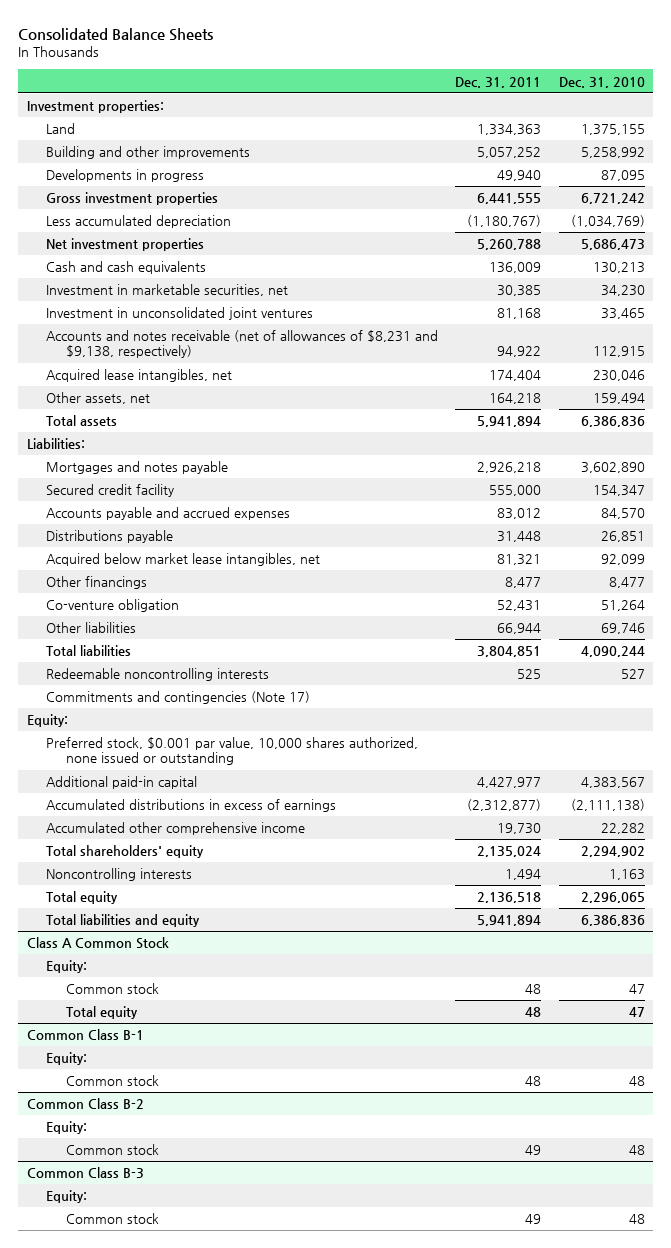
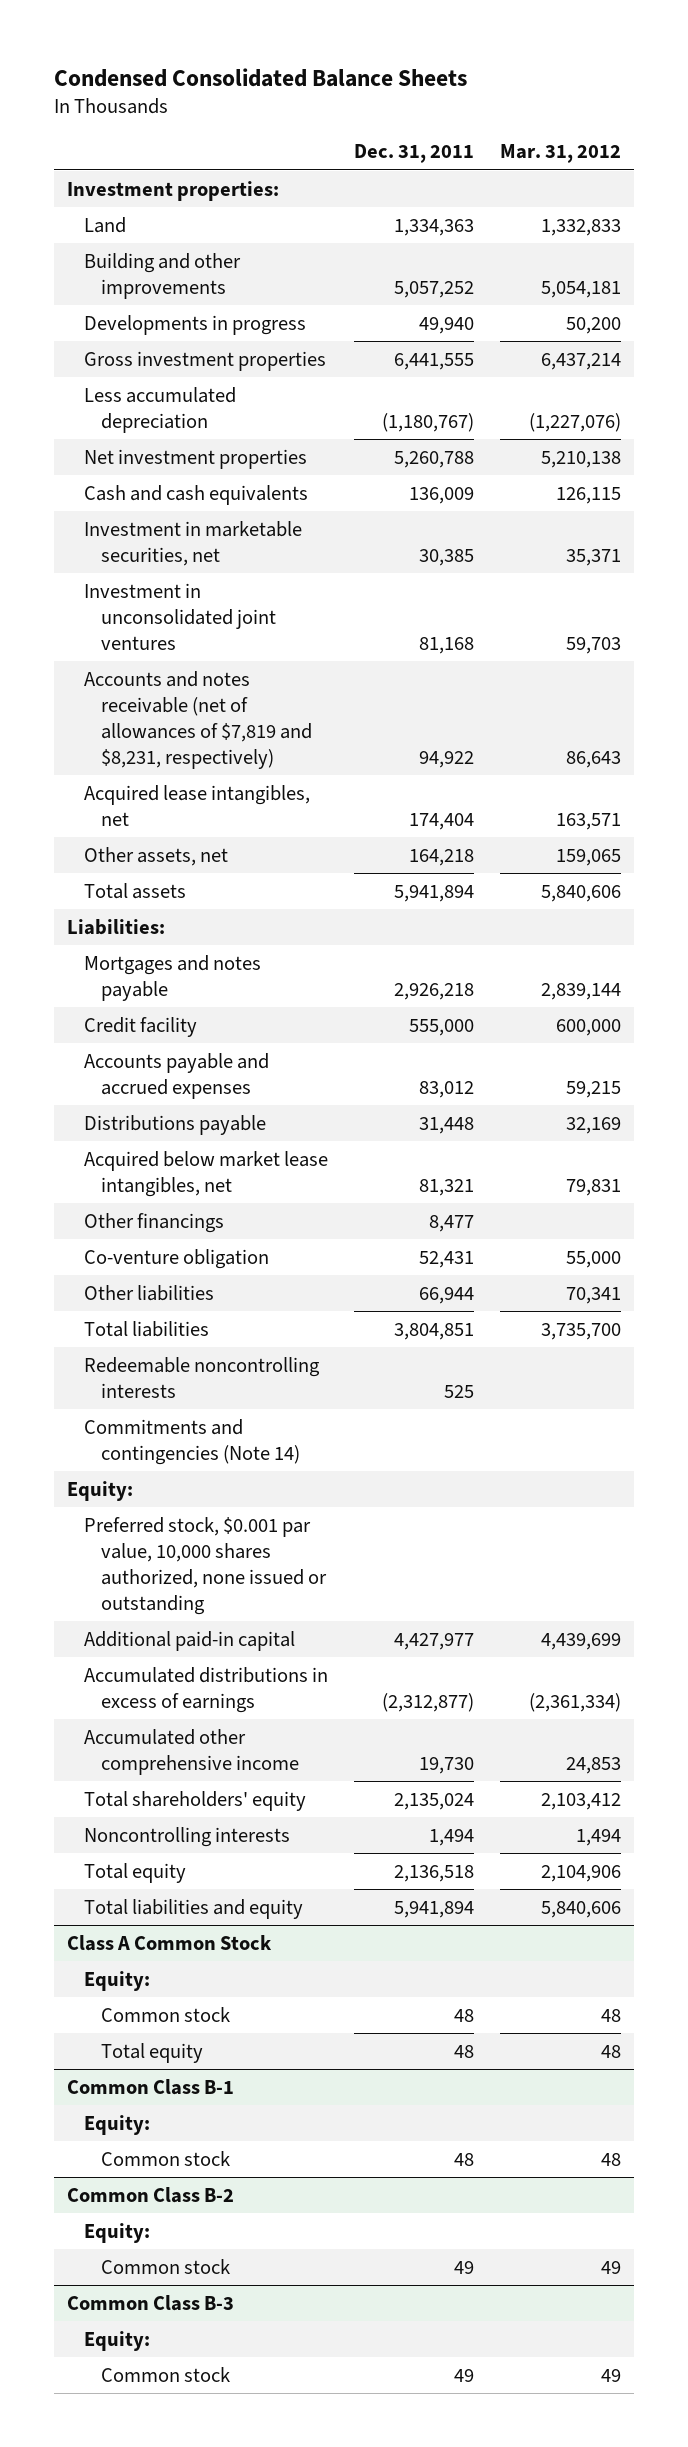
- Consolidated Balance Sheets
+ Condensed Consolidated Balance Sheets
- | Dec. 31, 2011 | Dec. 31, 2010
+ | Dec. 31, 2011 | Mar. 31, 2012
- Accounts and notes receivable (net of allowances of $8,231 and $9,138, respectively) | 94,922 | 112,915
+ Accounts and notes receivable (net of allowances of $7,819 and $8,231, respectively) | 94,922 | 86,643
- Secured credit facility | 555,000 | 154,347
+ Credit facility | 555,000 | 600,000
- Commitments and contingencies (Note 17)
+ Commitments and contingencies (Note 14)

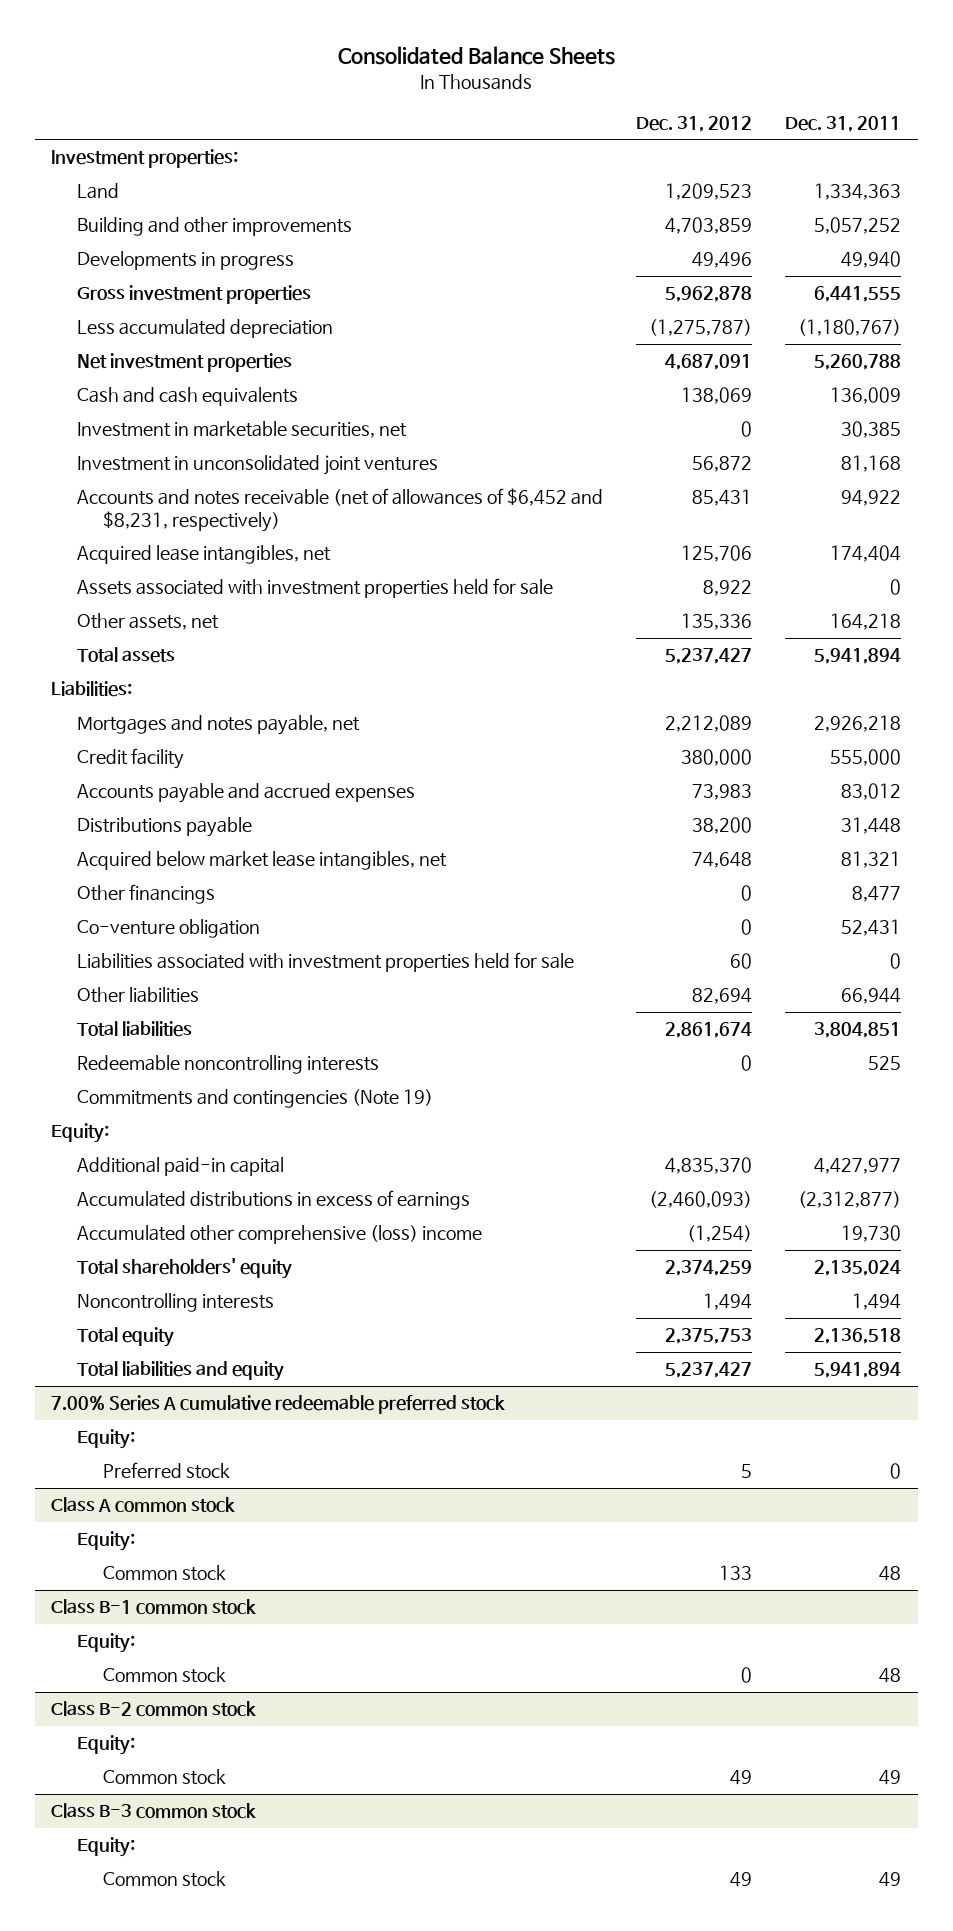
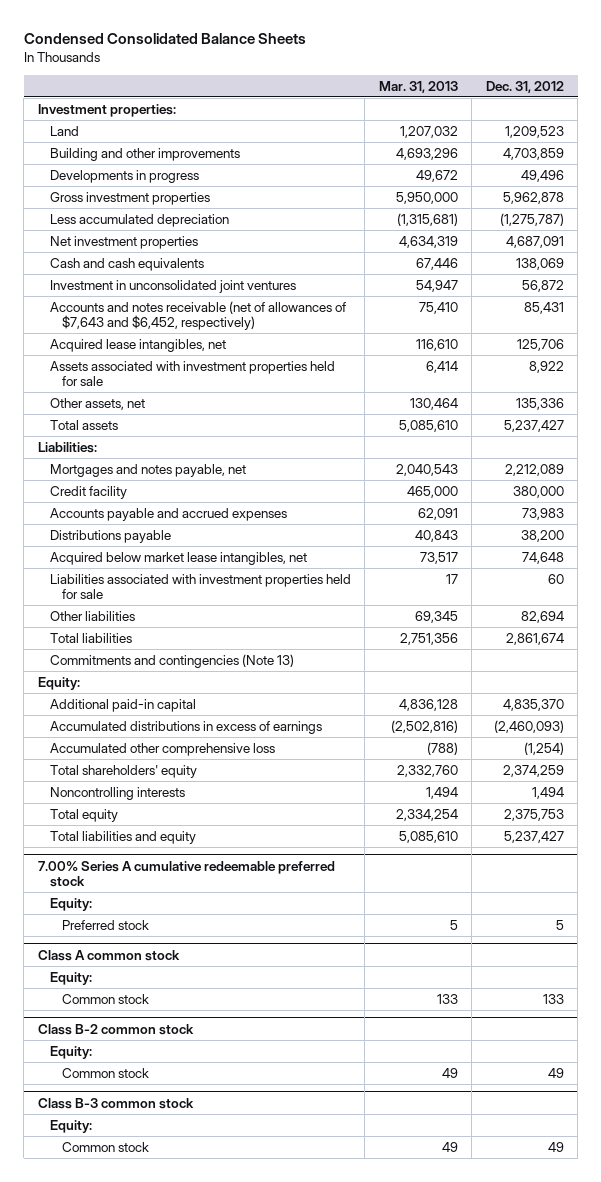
- Consolidated Balance Sheets
+ Condensed Consolidated Balance Sheets
- | Dec. 31, 2012 | Dec. 31, 2011
+ | Mar. 31, 2013 | Dec. 31, 2012
- Investment in marketable securities, net | 0 | 30,385
- Accounts and notes receivable (net of allowances of $6,452 and $8,231, respectively) | 85,431 | 94,922
+ Accounts and notes receivable (net of allowances of $7,643 and $6,452, respectively) | 75,410 | 85,431
- Other financings | 0 | 8,477
- Co-venture obligation | 0 | 52,431
- Redeemable noncontrolling interests | 0 | 525
- Commitments and contingencies (Note 19)
+ Commitments and contingencies (Note 13)
- Accumulated other comprehensive (loss) income | (1,254) | 19,730
+ Accumulated other comprehensive loss | (788) | (1,254)
- Class B-1 common stock
- Equity:
- Common stock | 0 | 48

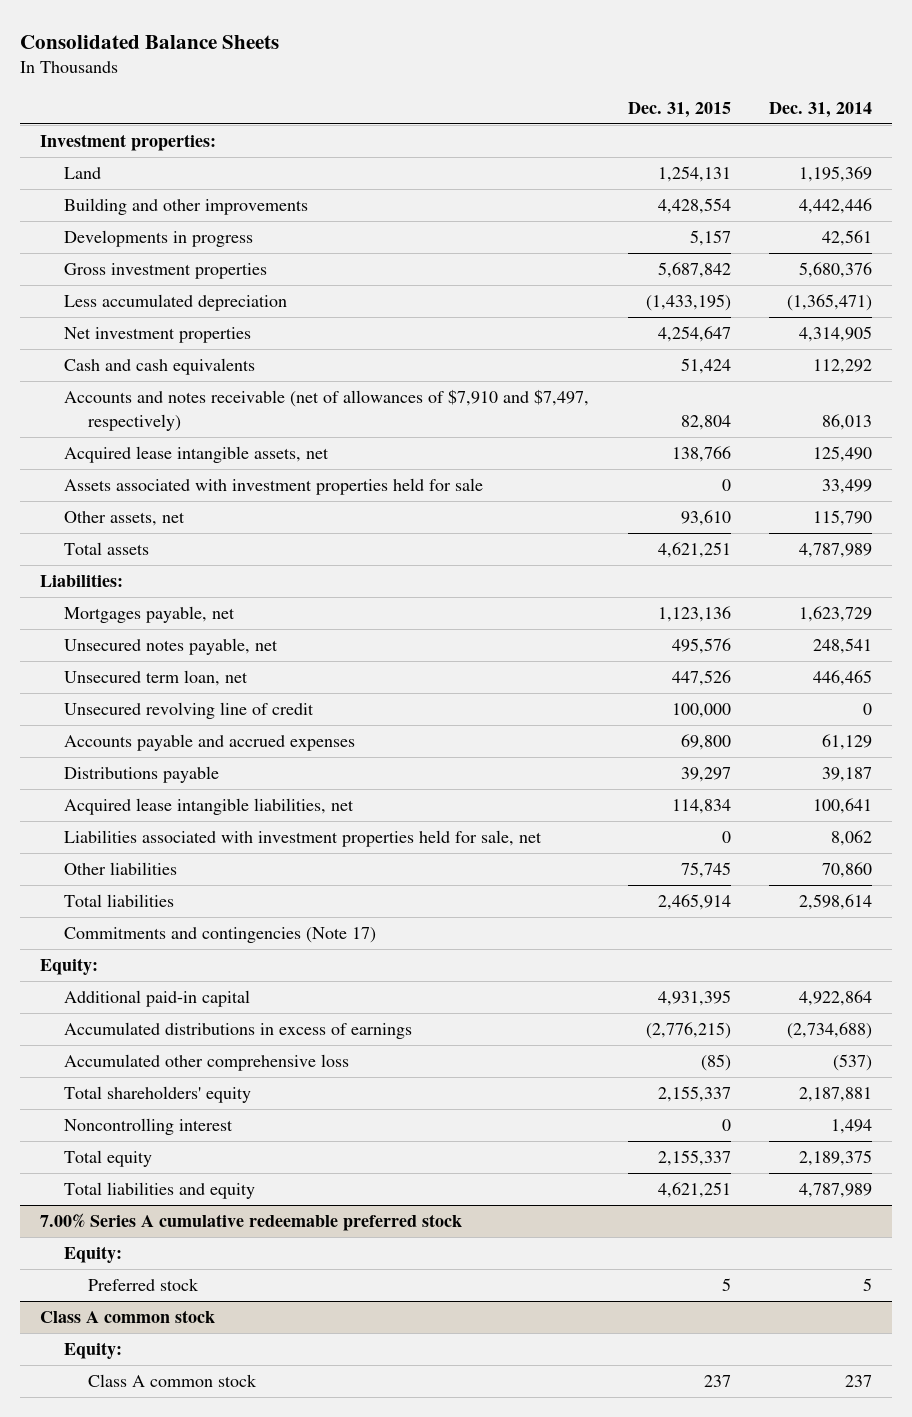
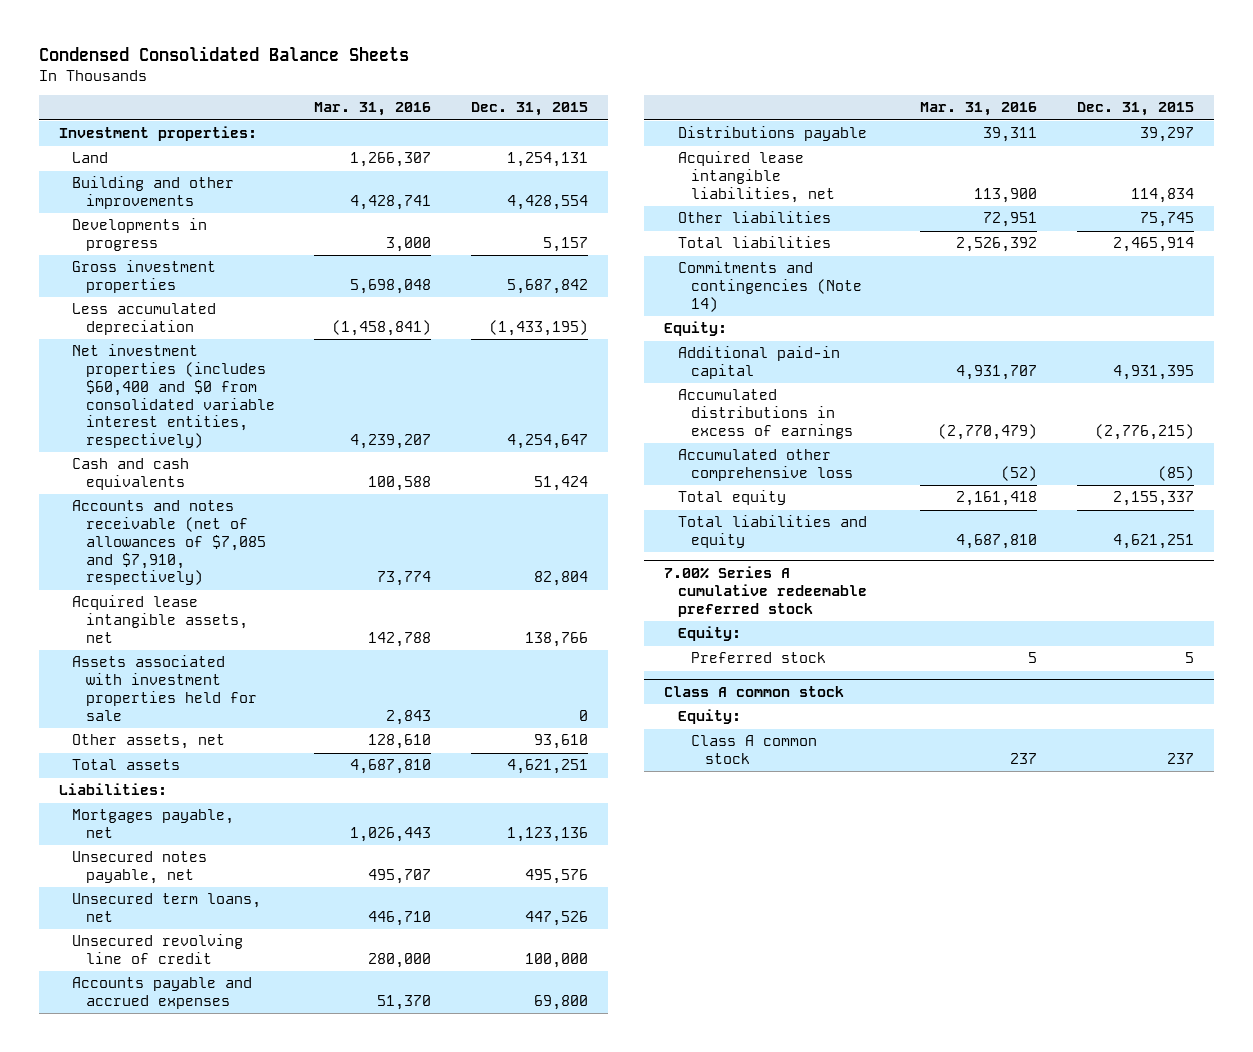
- Consolidated Balance Sheets
+ Condensed Consolidated Balance Sheets
- | Dec. 31, 2015 | Dec. 31, 2014
+ | Mar. 31, 2016 | Dec. 31, 2015
- Net investment properties | 4,254,647 | 4,314,905
+ Net investment properties (includes $60,400 and $0 from consolidated variable interest entities, respectively) | 4,239,207 | 4,254,647
- Accounts and notes receivable (net of allowances of $7,910 and $7,497, respectively) | 82,804 | 86,013
+ Accounts and notes receivable (net of allowances of $7,085 and $7,910, respectively) | 73,774 | 82,804
- Unsecured term loan, net | 447,526 | 446,465
+ Unsecured term loans, net | 446,710 | 447,526
- Liabilities associated with investment properties held for sale, net | 0 | 8,062
- Commitments and contingencies (Note 17)
+ Commitments and contingencies (Note 14)
- Total shareholders' equity | 2,155,337 | 2,187,881
- Noncontrolling interest | 0 | 1,494

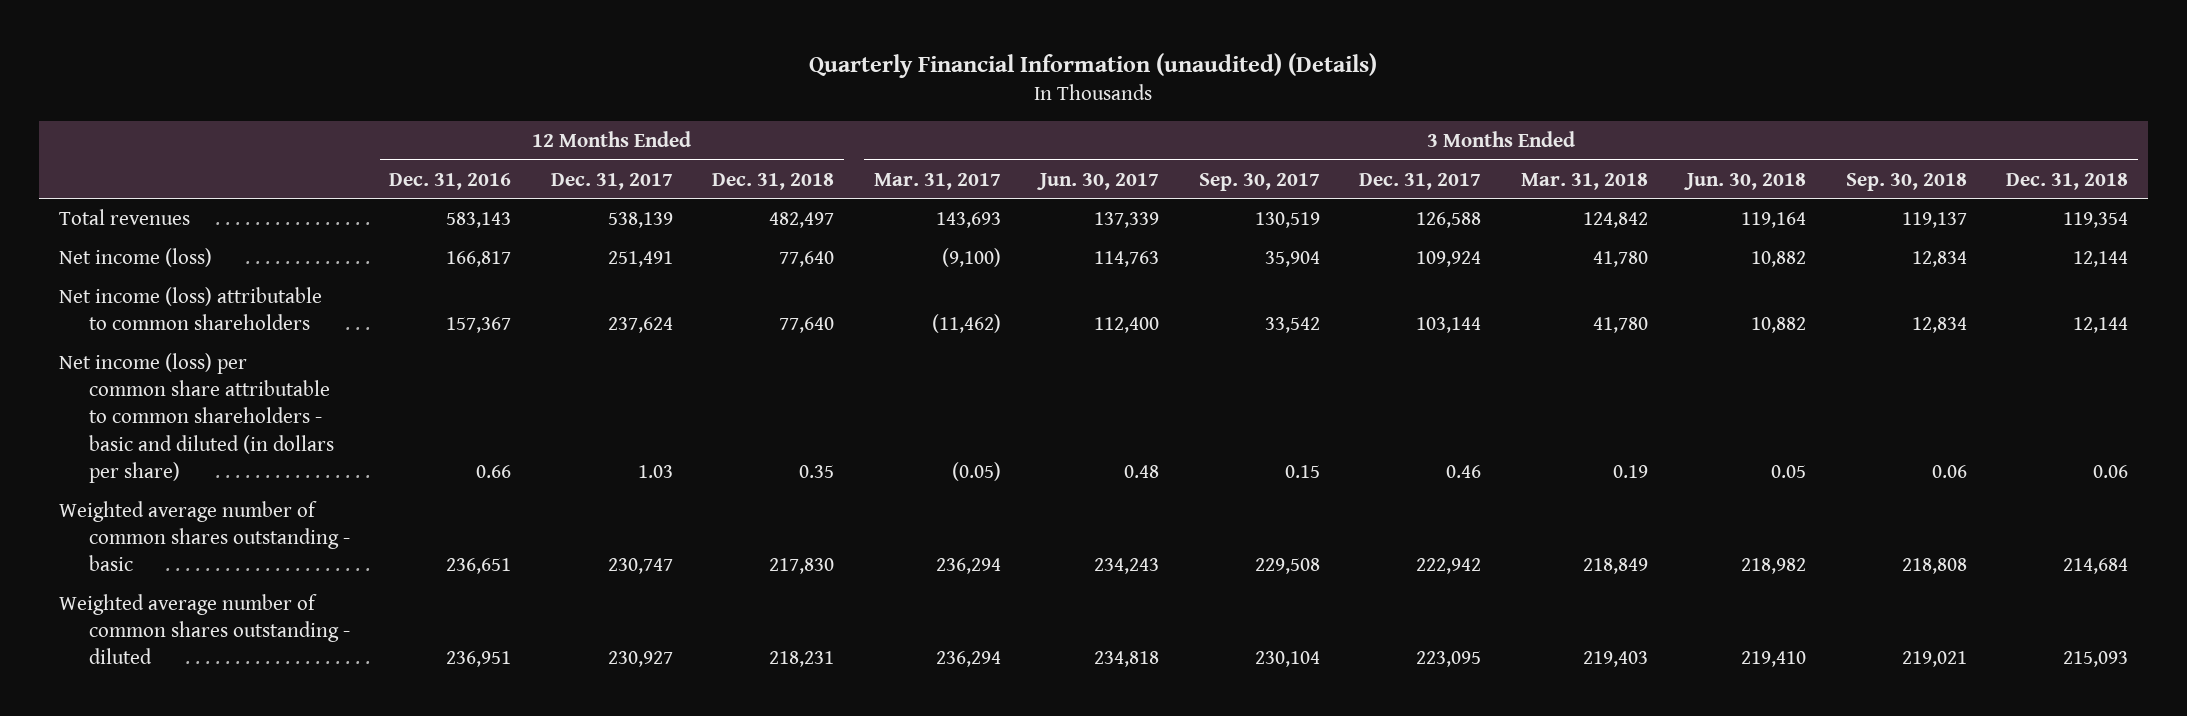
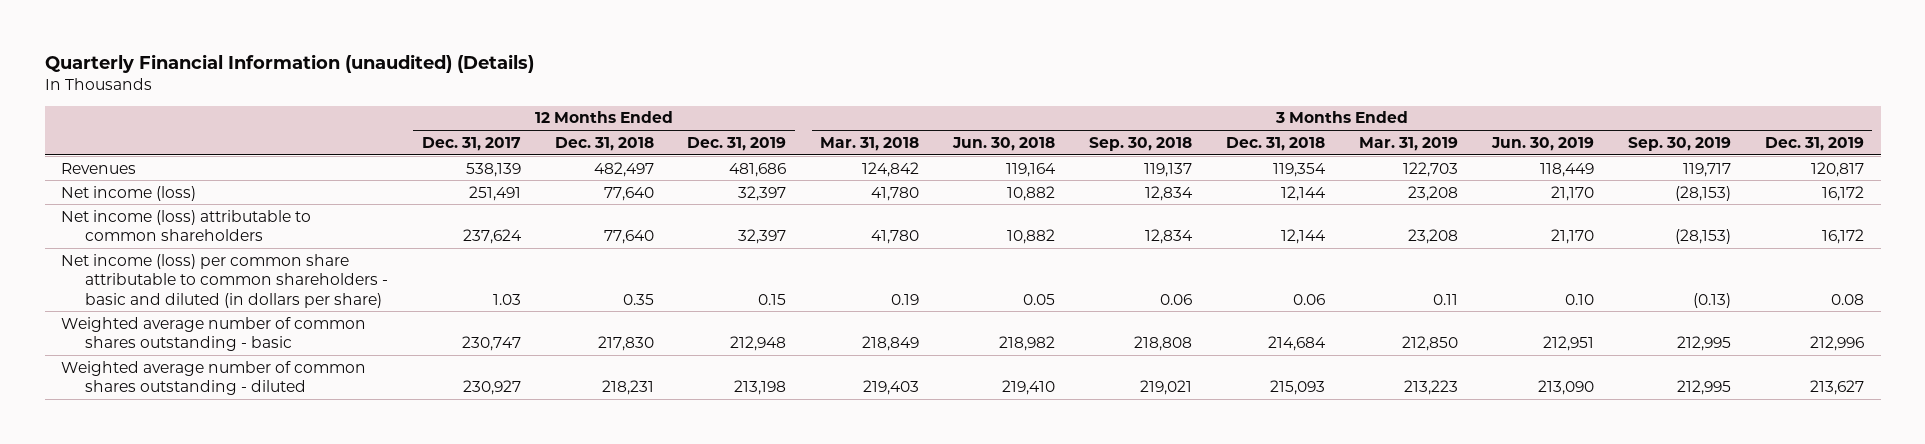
- | 12 Months Ended Dec. 31, 2016 | 12 Months Ended Dec. 31, 2017 | 12 Months Ended Dec. 31, 2018 | 3 Months Ended Mar. 31, 2017 | 3 Months Ended Jun. 30, 2017 | 3 Months Ended Sep. 30, 2017 | 3 Months Ended Dec. 31, 2017 | 3 Months Ended Mar. 31, 2018 | 3 Months Ended Jun. 30, 2018 | 3 Months Ended Sep. 30, 2018 | 3 Months Ended Dec. 31, 2018
+ | 12 Months Ended Dec. 31, 2017 | 12 Months Ended Dec. 31, 2018 | 12 Months Ended Dec. 31, 2019 | 3 Months Ended Mar. 31, 2018 | 3 Months Ended Jun. 30, 2018 | 3 Months Ended Sep. 30, 2018 | 3 Months Ended Dec. 31, 2018 | 3 Months Ended Mar. 31, 2019 | 3 Months Ended Jun. 30, 2019 | 3 Months Ended Sep. 30, 2019 | 3 Months Ended Dec. 31, 2019
- Total revenues | 583,143 | 538,139 | 482,497 | 143,693 | 137,339 | 130,519 | 126,588 | 124,842 | 119,164 | 119,137 | 119,354
+ Revenues | 538,139 | 482,497 | 481,686 | 124,842 | 119,164 | 119,137 | 119,354 | 122,703 | 118,449 | 119,717 | 120,817

